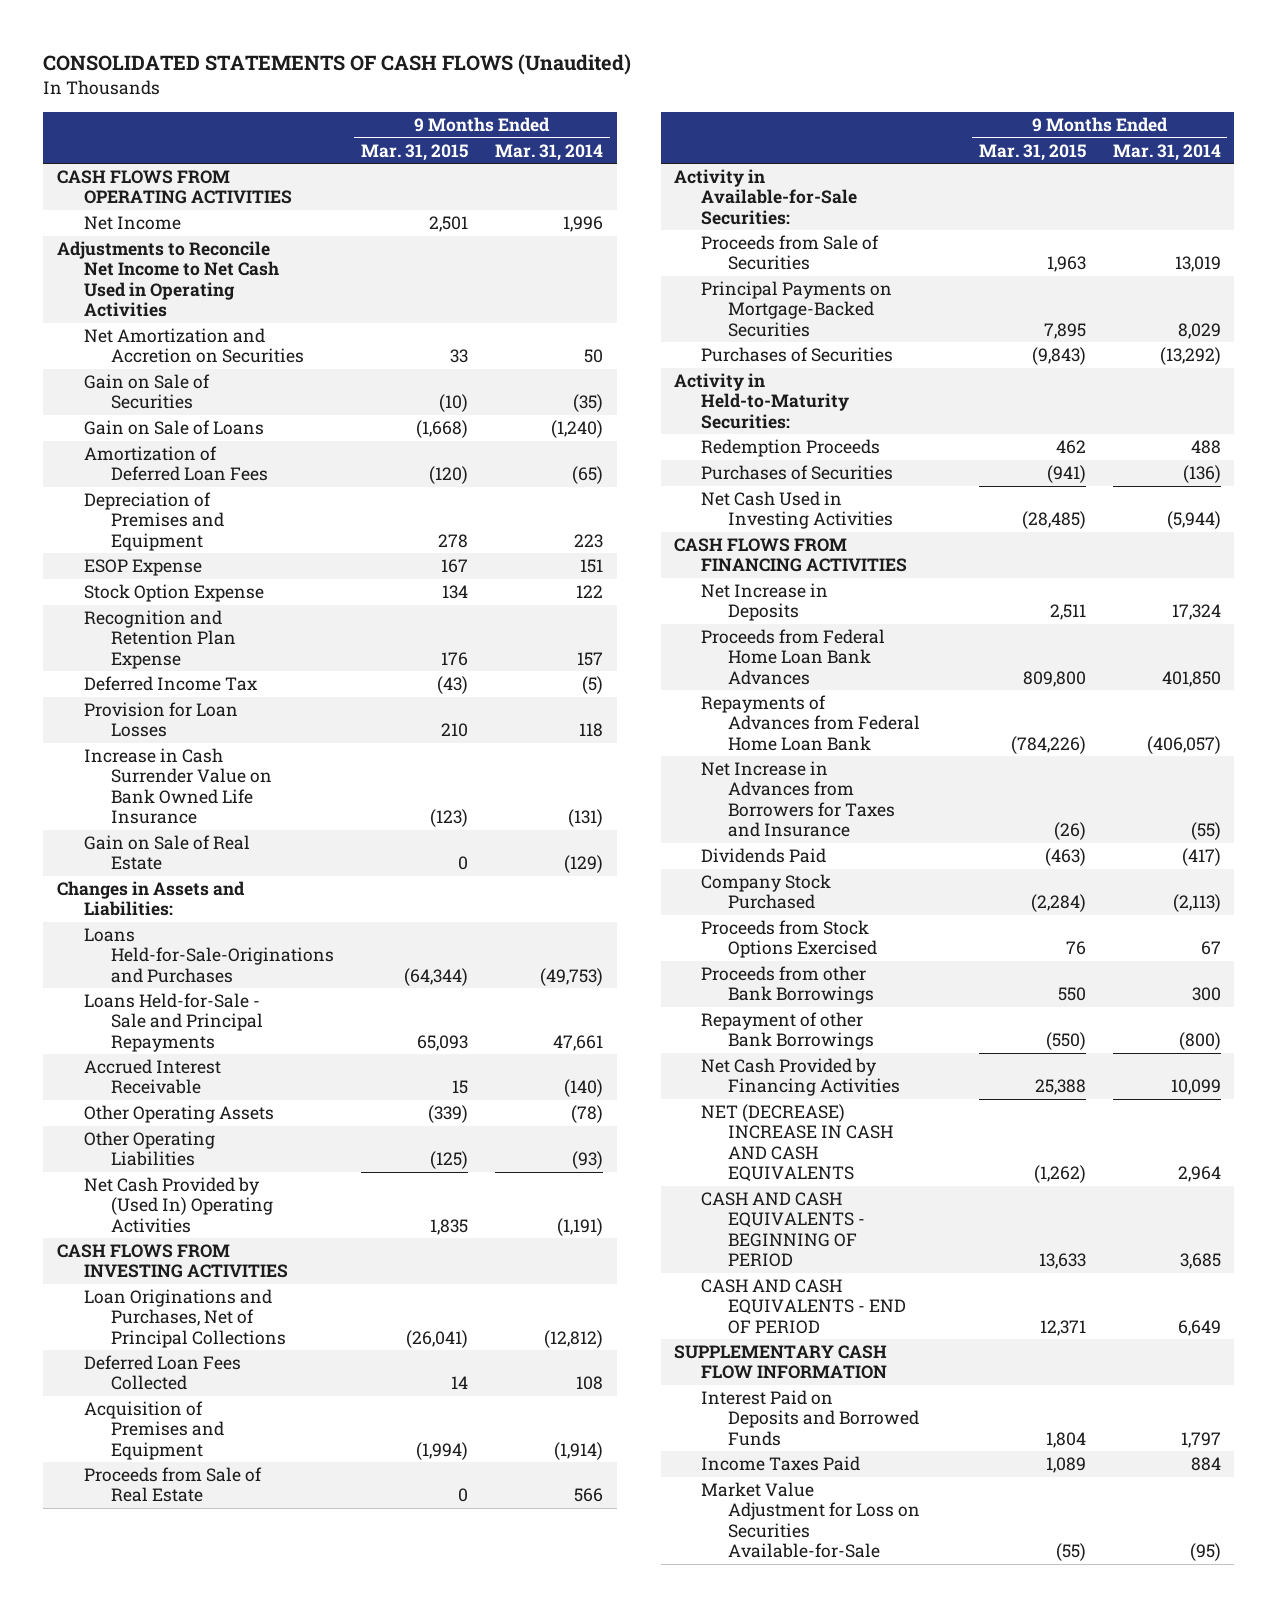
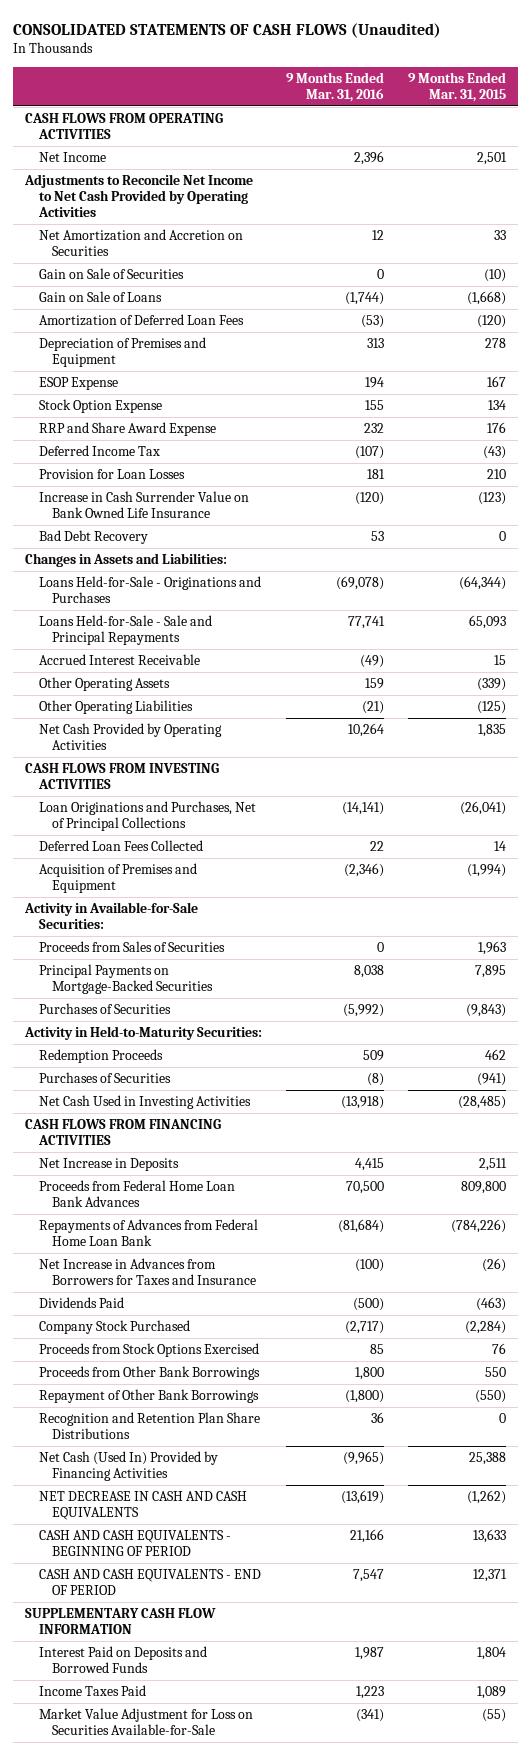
- | 9 Months Ended Mar. 31, 2015 | 9 Months Ended Mar. 31, 2014
+ | 9 Months Ended Mar. 31, 2016 | 9 Months Ended Mar. 31, 2015
- Adjustments to Reconcile Net Income to Net Cash Used in Operating Activities
+ Adjustments to Reconcile Net Income to Net Cash Provided by Operating Activities
- Recognition and Retention Plan Expense | 176 | 157
+ RRP and Share Award Expense | 232 | 176
- Gain on Sale of Real Estate | 0 | (129)
+ Bad Debt Recovery | 53 | 0
- Loans Held-for-Sale-Originations and Purchases | (64,344) | (49,753)
+ Loans Held-for-Sale - Originations and Purchases | (69,078) | (64,344)
- Net Cash Provided by (Used In) Operating Activities | 1,835 | (1,191)
+ Net Cash Provided by Operating Activities | 10,264 | 1,835
- Proceeds from Sale of Real Estate | 0 | 566
- Proceeds from Sale of Securities | 1,963 | 13,019
+ Proceeds from Sales of Securities | 0 | 1,963
- Proceeds from other Bank Borrowings | 550 | 300
- Repayment of other Bank Borrowings | (550) | (800)
- Net Cash Provided by Financing Activities | 25,388 | 10,099
- NET (DECREASE) INCREASE IN CASH AND CASH EQUIVALENTS | (1,262) | 2,964
+ Proceeds from Other Bank Borrowings | 1,800 | 550
+ Repayment of Other Bank Borrowings | (1,800) | (550)
+ Recognition and Retention Plan Share Distributions | 36 | 0
+ Net Cash (Used In) Provided by Financing Activities | (9,965) | 25,388
+ NET DECREASE IN CASH AND CASH EQUIVALENTS | (13,619) | (1,262)

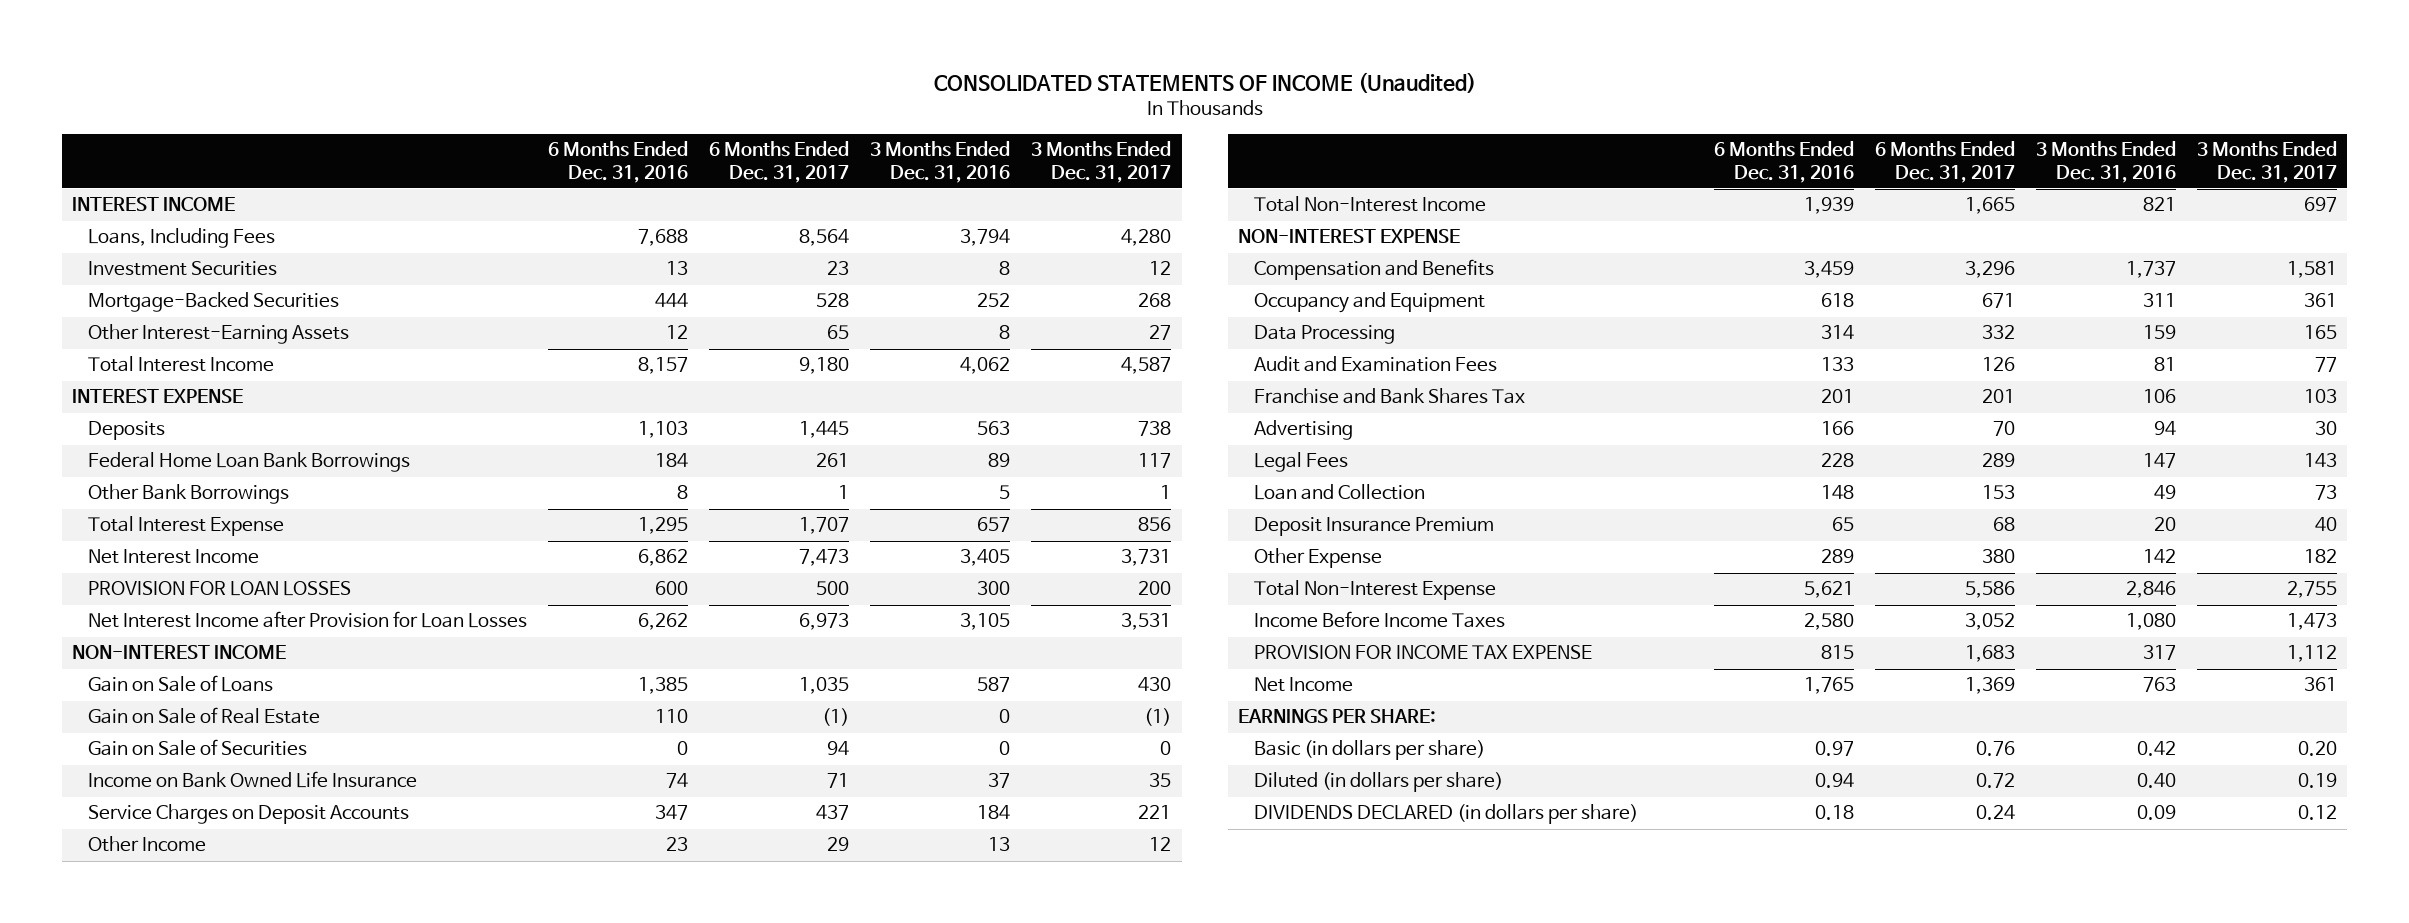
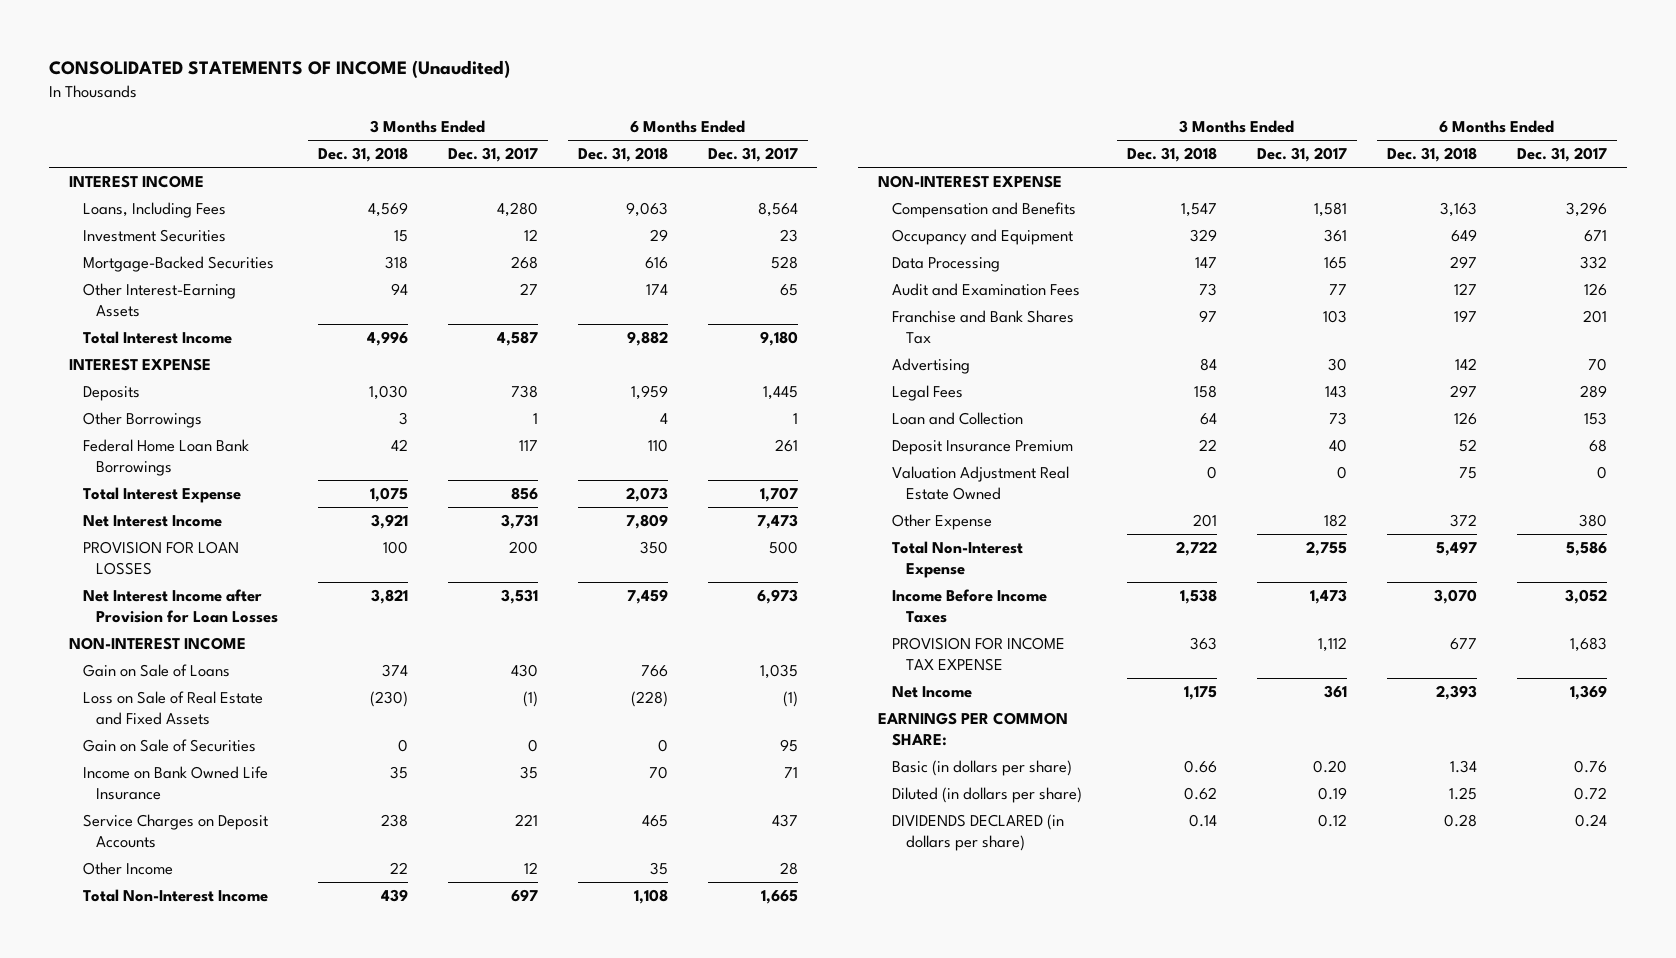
- | 6 Months Ended Dec. 31, 2016 | 6 Months Ended Dec. 31, 2017 | 3 Months Ended Dec. 31, 2016 | 3 Months Ended Dec. 31, 2017
+ | 3 Months Ended Dec. 31, 2018 | 3 Months Ended Dec. 31, 2017 | 6 Months Ended Dec. 31, 2018 | 6 Months Ended Dec. 31, 2017
+ Other Borrowings | 3 | 1 | 4 | 1
- Other Bank Borrowings | 8 | 1 | 5 | 1
- Gain on Sale of Real Estate | 110 | (1) | 0 | (1)
- Gain on Sale of Securities | 0 | 94 | 0 | 0
+ Loss on Sale of Real Estate and Fixed Assets | (230) | (1) | (228) | (1)
+ Gain on Sale of Securities | 0 | 0 | 0 | 95
- Other Income | 23 | 29 | 13 | 12
+ Other Income | 22 | 12 | 35 | 28
+ Valuation Adjustment Real Estate Owned | 0 | 0 | 75 | 0
- EARNINGS PER SHARE:
+ EARNINGS PER COMMON SHARE:

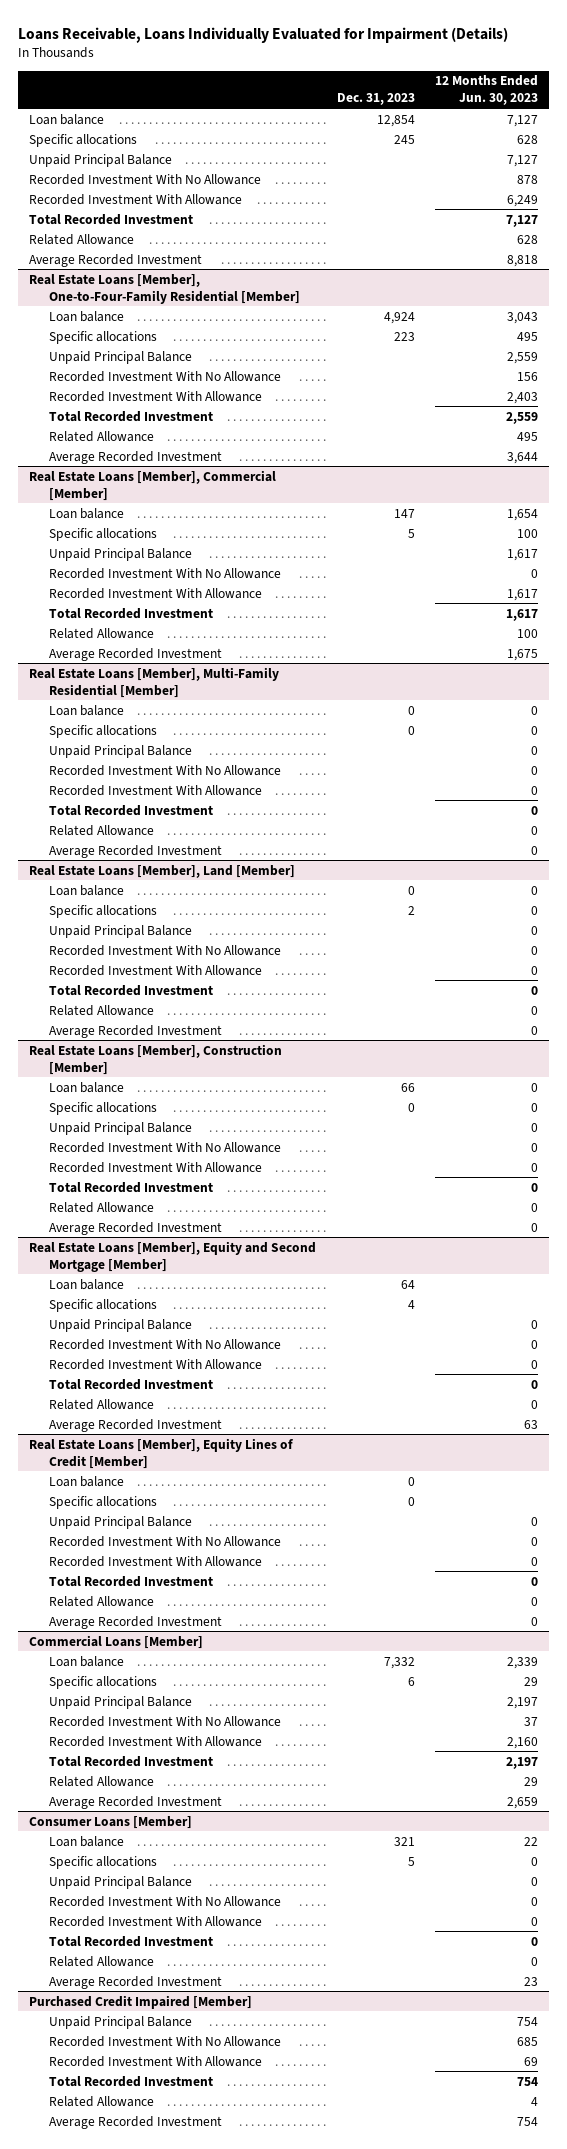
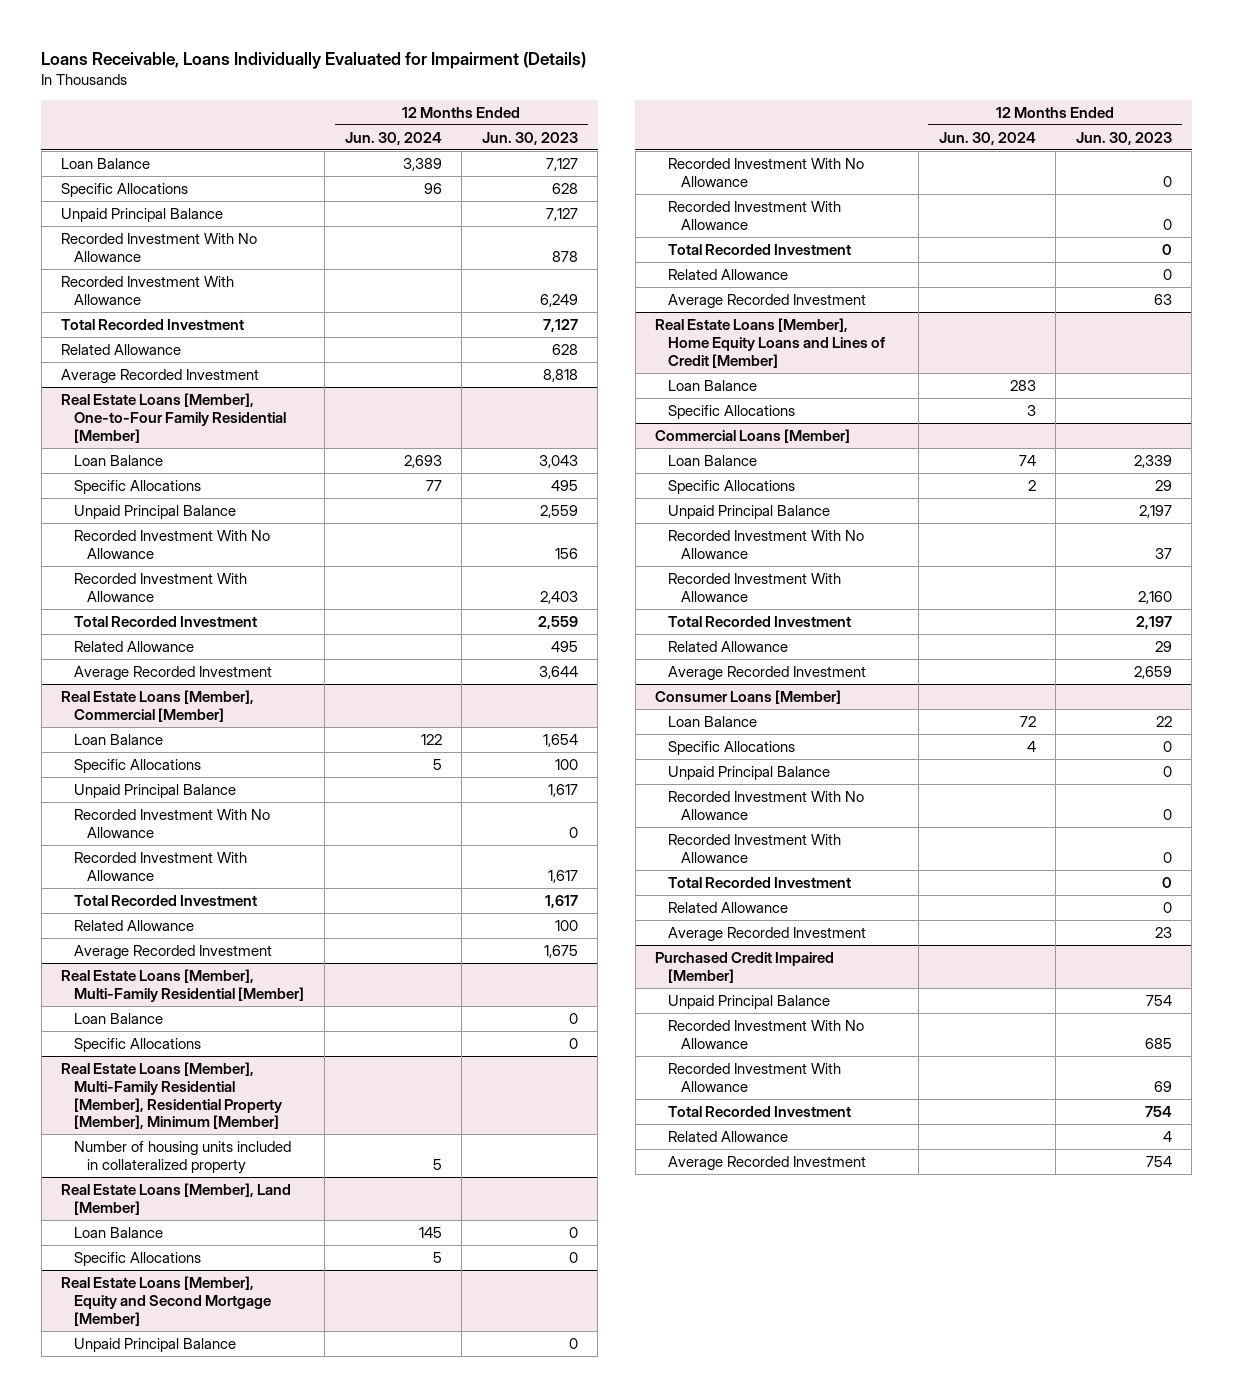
- | Dec. 31, 2023 | 12 Months Ended Jun. 30, 2023
+ | 12 Months Ended Jun. 30, 2024 | 12 Months Ended Jun. 30, 2023
- Loan balance | 12,854 | 7,127
- Specific allocations | 245 | 628
+ Loan Balance | 3,389 | 7,127
+ Specific Allocations | 96 | 628
- Real Estate Loans [Member], One-to-Four-Family Residential [Member]
- Loan balance | 4,924 | 3,043
- Specific allocations | 223 | 495
+ Real Estate Loans [Member], One-to-Four Family Residential [Member]
+ Loan Balance | 2,693 | 3,043
+ Specific Allocations | 77 | 495
@ Real Estate Loans [Member], Commercial [Member]
- Loan balance | 147 | 1,654
- Specific allocations | 5 | 100
+ Loan Balance | 122 | 1,654
+ Specific Allocations | 5 | 100
@ Real Estate Loans [Member], Multi-Family Residential [Member]
- Loan balance | 0 | 0
- Specific allocations | 0 | 0
- Unpaid Principal Balance | | 0
- Recorded Investment With No Allowance | | 0
- Recorded Investment With Allowance | | 0
- Total Recorded Investment | | 0
- Related Allowance | | 0
- Average Recorded Investment | | 0
+ Loan Balance | | 0
+ Specific Allocations | | 0
+ Real Estate Loans [Member], Multi-Family Residential [Member], Residential Property [Member], Minimum [Member]
+ Number of housing units included in collateralized property | 5 |
@ Real Estate Loans [Member], Land [Member]
- Loan balance | 0 | 0
- Specific allocations | 2 | 0
- Unpaid Principal Balance | | 0
- Recorded Investment With No Allowance | | 0
- Recorded Investment With Allowance | | 0
- Total Recorded Investment | | 0
- Related Allowance | | 0
- Average Recorded Investment | | 0
- Real Estate Loans [Member], Construction [Member]
- Loan balance | 66 | 0
- Specific allocations | 0 | 0
- Unpaid Principal Balance | | 0
- Recorded Investment With No Allowance | | 0
- Recorded Investment With Allowance | | 0
- Total Recorded Investment | | 0
- Related Allowance | | 0
- Average Recorded Investment | | 0
@ Real Estate Loans [Member], Land [Member]
+ Loan Balance | 145 | 0
+ Specific Allocations | 5 | 0
@ Real Estate Loans [Member], Equity and Second Mortgage [Member]
- Loan balance | 64 |
- Specific allocations | 4 |
- Real Estate Loans [Member], Equity Lines of Credit [Member]
- Loan balance | 0 |
- Specific allocations | 0 |
- Unpaid Principal Balance | | 0
- Recorded Investment With No Allowance | | 0
- Recorded Investment With Allowance | | 0
- Total Recorded Investment | | 0
- Related Allowance | | 0
- Average Recorded Investment | | 0
+ Real Estate Loans [Member], Home Equity Loans and Lines of Credit [Member]
+ Loan Balance | 283 |
+ Specific Allocations | 3 |
@ Commercial Loans [Member]
- Loan balance | 7,332 | 2,339
- Specific allocations | 6 | 29
+ Loan Balance | 74 | 2,339
+ Specific Allocations | 2 | 29
@ Consumer Loans [Member]
- Loan balance | 321 | 22
- Specific allocations | 5 | 0
+ Loan Balance | 72 | 22
+ Specific Allocations | 4 | 0

